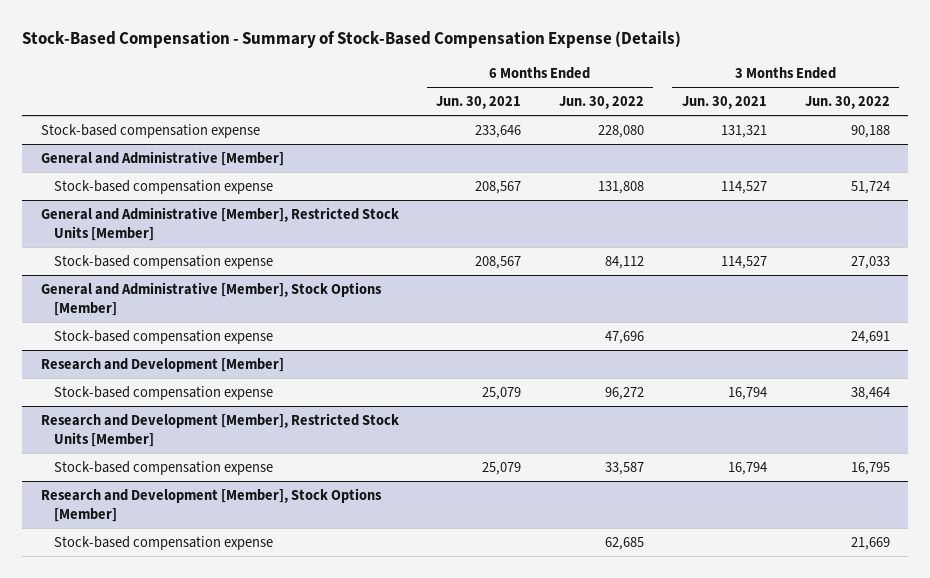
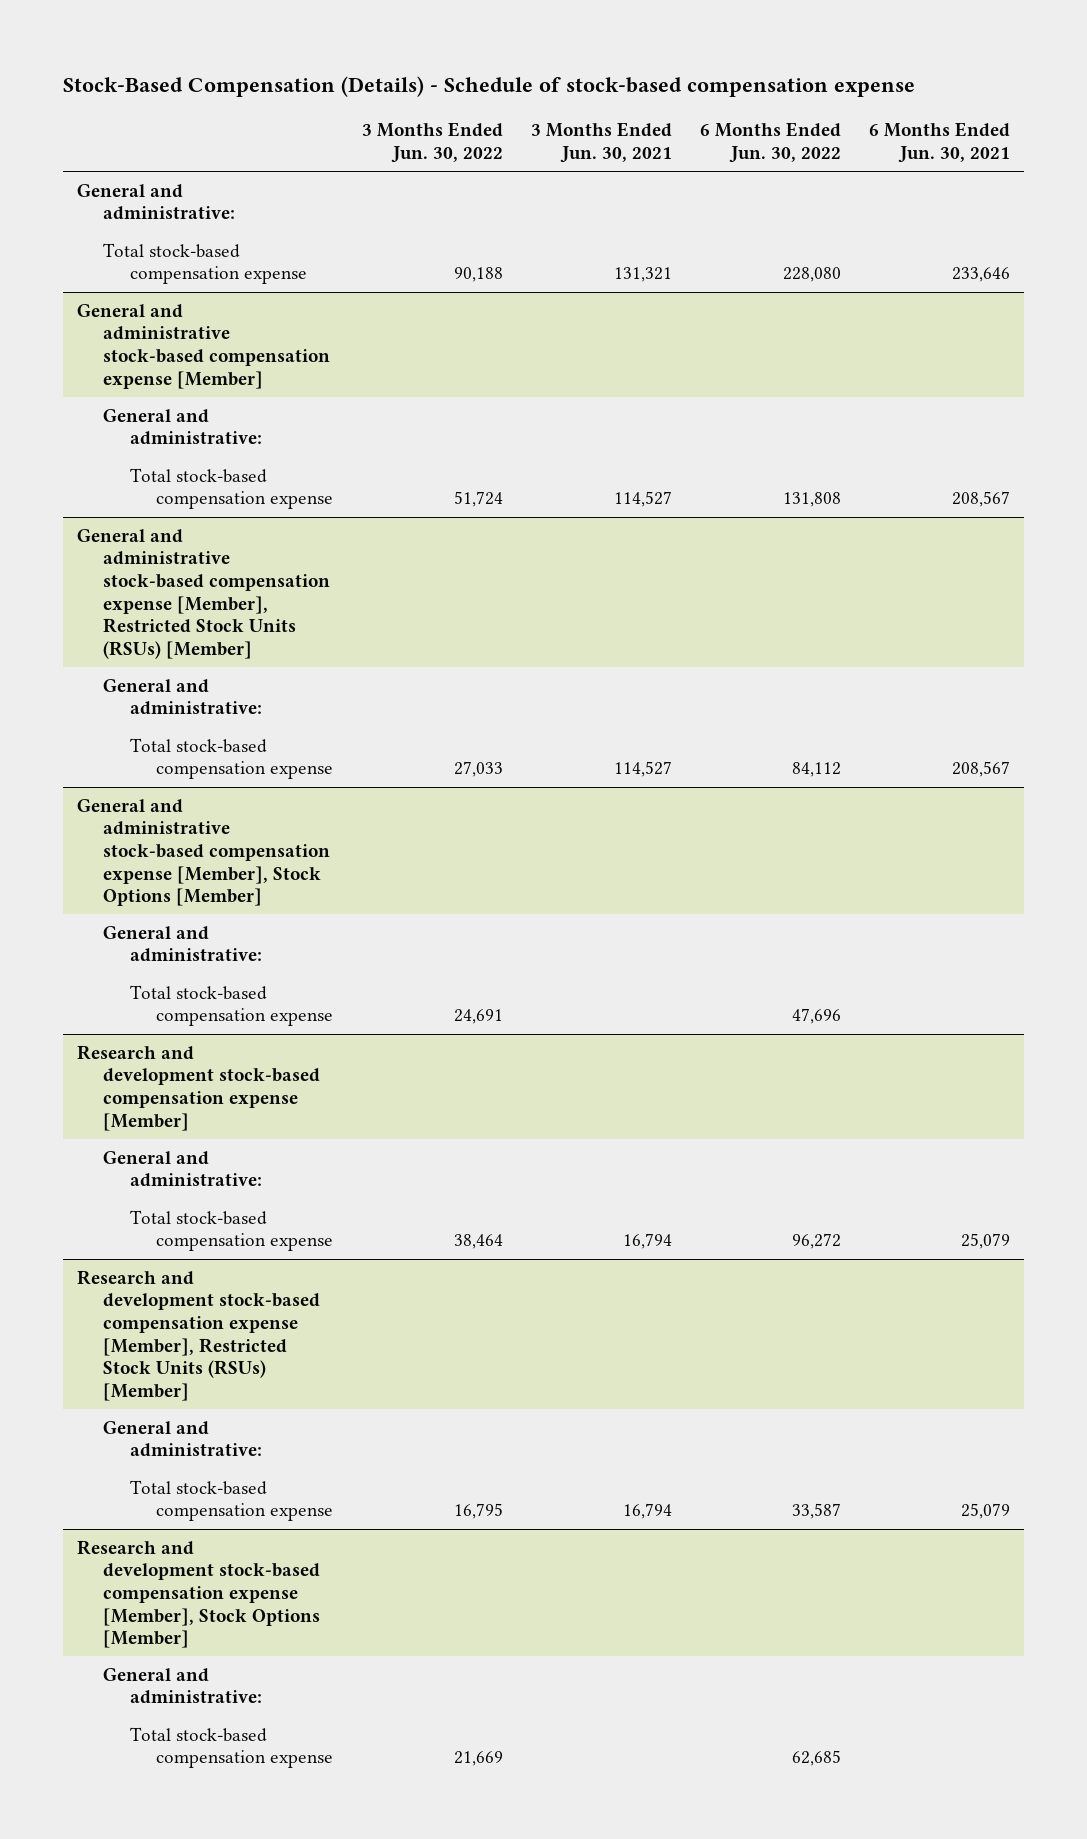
- Stock-Based Compensation - Summary of Stock-Based Compensation Expense (Details)
+ Stock-Based Compensation (Details) - Schedule of stock-based compensation expense
- | 6 Months Ended Jun. 30, 2021 | 6 Months Ended Jun. 30, 2022 | 3 Months Ended Jun. 30, 2021 | 3 Months Ended Jun. 30, 2022
+ | 3 Months Ended Jun. 30, 2022 | 3 Months Ended Jun. 30, 2021 | 6 Months Ended Jun. 30, 2022 | 6 Months Ended Jun. 30, 2021
- Stock-based compensation expense | 233,646 | 228,080 | 131,321 | 90,188
- General and Administrative [Member]
- Stock-based compensation expense | 208,567 | 131,808 | 114,527 | 51,724
- General and Administrative [Member], Restricted Stock Units [Member]
- Stock-based compensation expense | 208,567 | 84,112 | 114,527 | 27,033
- General and Administrative [Member], Stock Options [Member]
- Stock-based compensation expense | | 47,696 | | 24,691
- Research and Development [Member]
- Stock-based compensation expense | 25,079 | 96,272 | 16,794 | 38,464
- Research and Development [Member], Restricted Stock Units [Member]
- Stock-based compensation expense | 25,079 | 33,587 | 16,794 | 16,795
- Research and Development [Member], Stock Options [Member]
- Stock-based compensation expense | | 62,685 | | 21,669
+ General and administrative:
+ Total stock-based compensation expense | 90,188 | 131,321 | 228,080 | 233,646
+ General and administrative stock-based compensation expense [Member]
+ General and administrative:
+ Total stock-based compensation expense | 51,724 | 114,527 | 131,808 | 208,567
+ General and administrative stock-based compensation expense [Member], Restricted Stock Units (RSUs) [Member]
+ General and administrative:
+ Total stock-based compensation expense | 27,033 | 114,527 | 84,112 | 208,567
+ General and administrative stock-based compensation expense [Member], Stock Options [Member]
+ General and administrative:
+ Total stock-based compensation expense | 24,691 | | 47,696 |
+ Research and development stock-based compensation expense [Member]
+ General and administrative:
+ Total stock-based compensation expense | 38,464 | 16,794 | 96,272 | 25,079
+ Research and development stock-based compensation expense [Member], Restricted Stock Units (RSUs) [Member]
+ General and administrative:
+ Total stock-based compensation expense | 16,795 | 16,794 | 33,587 | 25,079
+ Research and development stock-based compensation expense [Member], Stock Options [Member]
+ General and administrative:
+ Total stock-based compensation expense | 21,669 | | 62,685 |

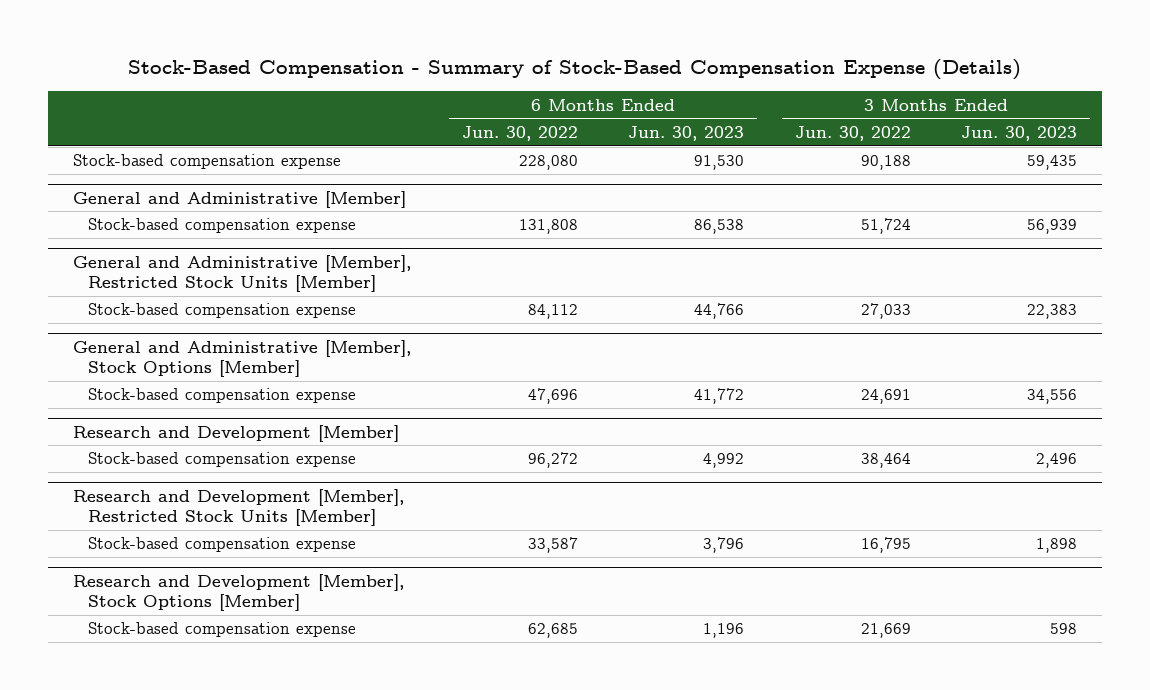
- Stock-Based Compensation (Details) - Schedule of stock-based compensation expense
+ Stock-Based Compensation - Summary of Stock-Based Compensation Expense (Details)
- | 3 Months Ended Jun. 30, 2022 | 3 Months Ended Jun. 30, 2021 | 6 Months Ended Jun. 30, 2022 | 6 Months Ended Jun. 30, 2021
+ | 6 Months Ended Jun. 30, 2022 | 6 Months Ended Jun. 30, 2023 | 3 Months Ended Jun. 30, 2022 | 3 Months Ended Jun. 30, 2023
- General and administrative:
- Total stock-based compensation expense | 90,188 | 131,321 | 228,080 | 233,646
- General and administrative stock-based compensation expense [Member]
- General and administrative:
- Total stock-based compensation expense | 51,724 | 114,527 | 131,808 | 208,567
- General and administrative stock-based compensation expense [Member], Restricted Stock Units (RSUs) [Member]
- General and administrative:
- Total stock-based compensation expense | 27,033 | 114,527 | 84,112 | 208,567
- General and administrative stock-based compensation expense [Member], Stock Options [Member]
- General and administrative:
- Total stock-based compensation expense | 24,691 | | 47,696 |
- Research and development stock-based compensation expense [Member]
- General and administrative:
- Total stock-based compensation expense | 38,464 | 16,794 | 96,272 | 25,079
- Research and development stock-based compensation expense [Member], Restricted Stock Units (RSUs) [Member]
- General and administrative:
- Total stock-based compensation expense | 16,795 | 16,794 | 33,587 | 25,079
- Research and development stock-based compensation expense [Member], Stock Options [Member]
- General and administrative:
- Total stock-based compensation expense | 21,669 | | 62,685 |
+ Stock-based compensation expense | 228,080 | 91,530 | 90,188 | 59,435
+ General and Administrative [Member]
+ Stock-based compensation expense | 131,808 | 86,538 | 51,724 | 56,939
+ General and Administrative [Member], Restricted Stock Units [Member]
+ Stock-based compensation expense | 84,112 | 44,766 | 27,033 | 22,383
+ General and Administrative [Member], Stock Options [Member]
+ Stock-based compensation expense | 47,696 | 41,772 | 24,691 | 34,556
+ Research and Development [Member]
+ Stock-based compensation expense | 96,272 | 4,992 | 38,464 | 2,496
+ Research and Development [Member], Restricted Stock Units [Member]
+ Stock-based compensation expense | 33,587 | 3,796 | 16,795 | 1,898
+ Research and Development [Member], Stock Options [Member]
+ Stock-based compensation expense | 62,685 | 1,196 | 21,669 | 598

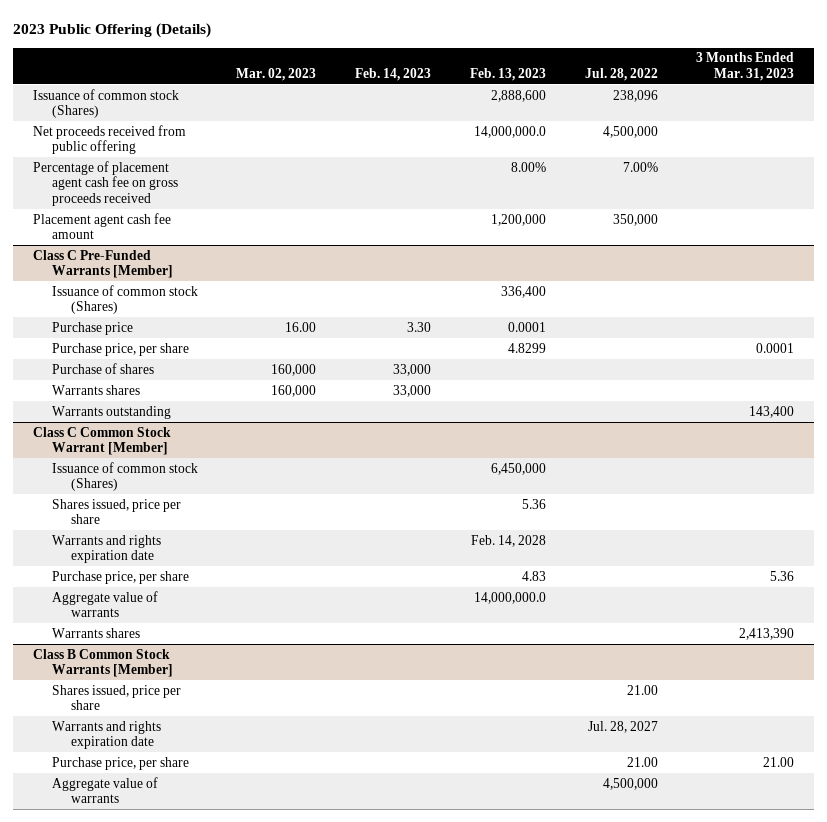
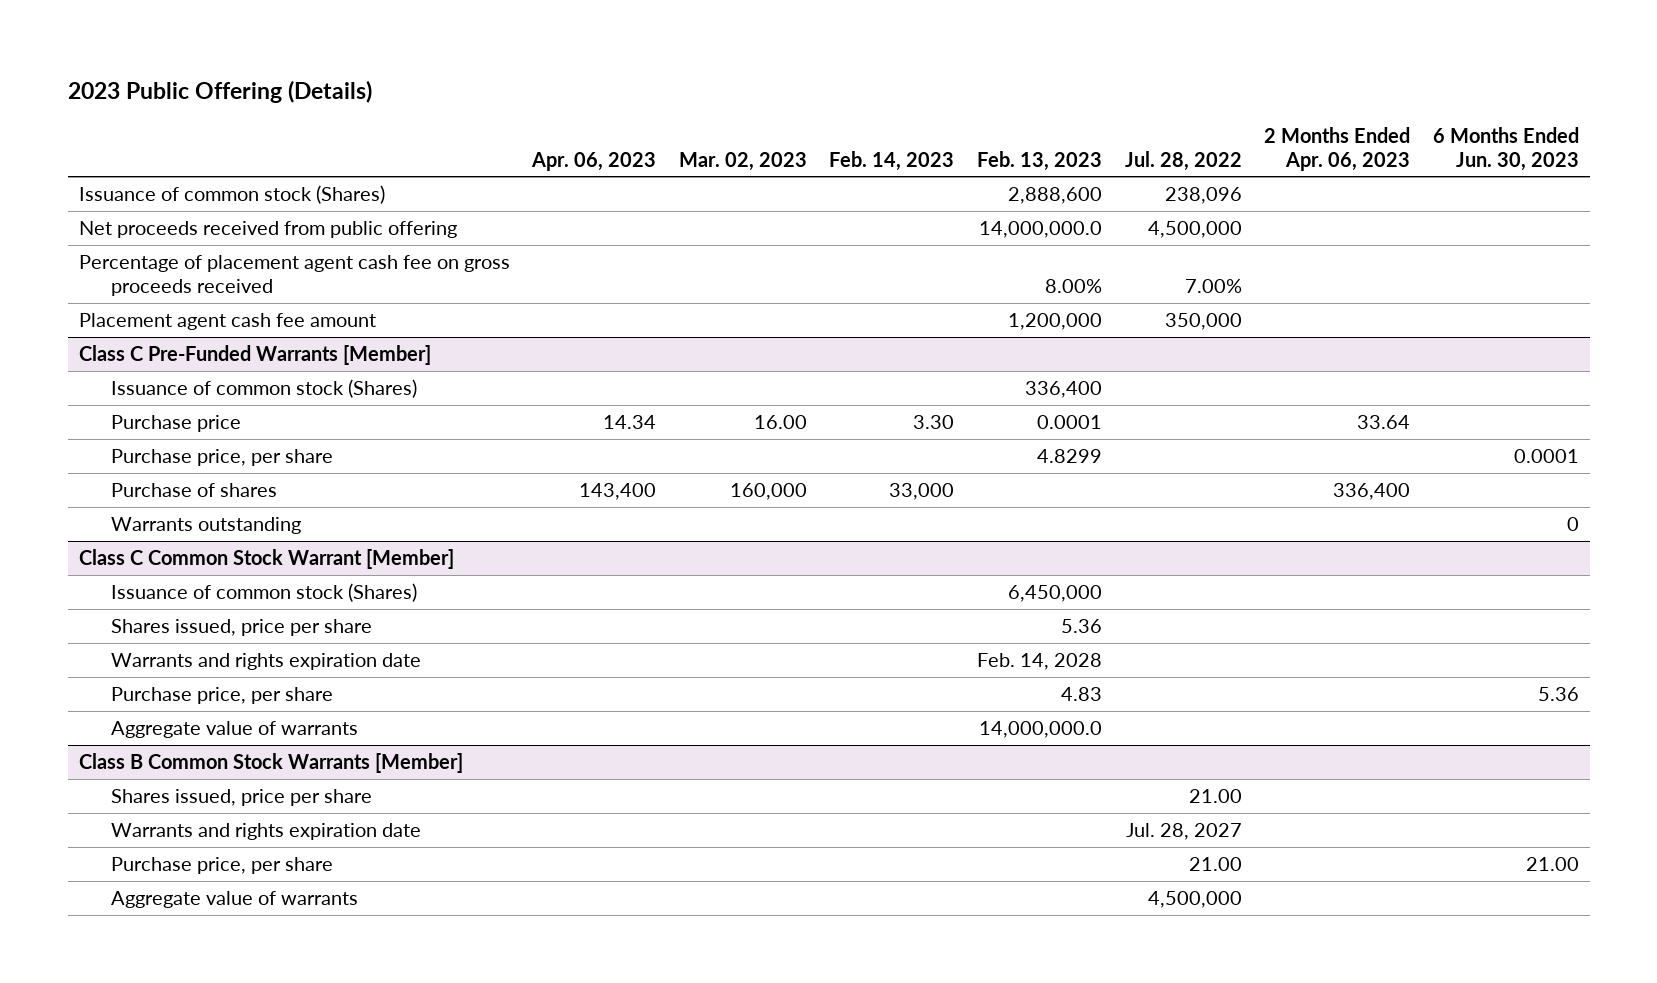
- | Mar. 02, 2023 | Feb. 14, 2023 | Feb. 13, 2023 | Jul. 28, 2022 | 3 Months Ended Mar. 31, 2023
+ | Apr. 06, 2023 | Mar. 02, 2023 | Feb. 14, 2023 | Feb. 13, 2023 | Jul. 28, 2022 | 2 Months Ended Apr. 06, 2023 | 6 Months Ended Jun. 30, 2023
@ Class C Pre-Funded Warrants [Member]
- Warrants shares | 160,000 | 33,000 | | |
@ Class C Common Stock Warrant [Member]
- Warrants shares | | | | | 2,413,390

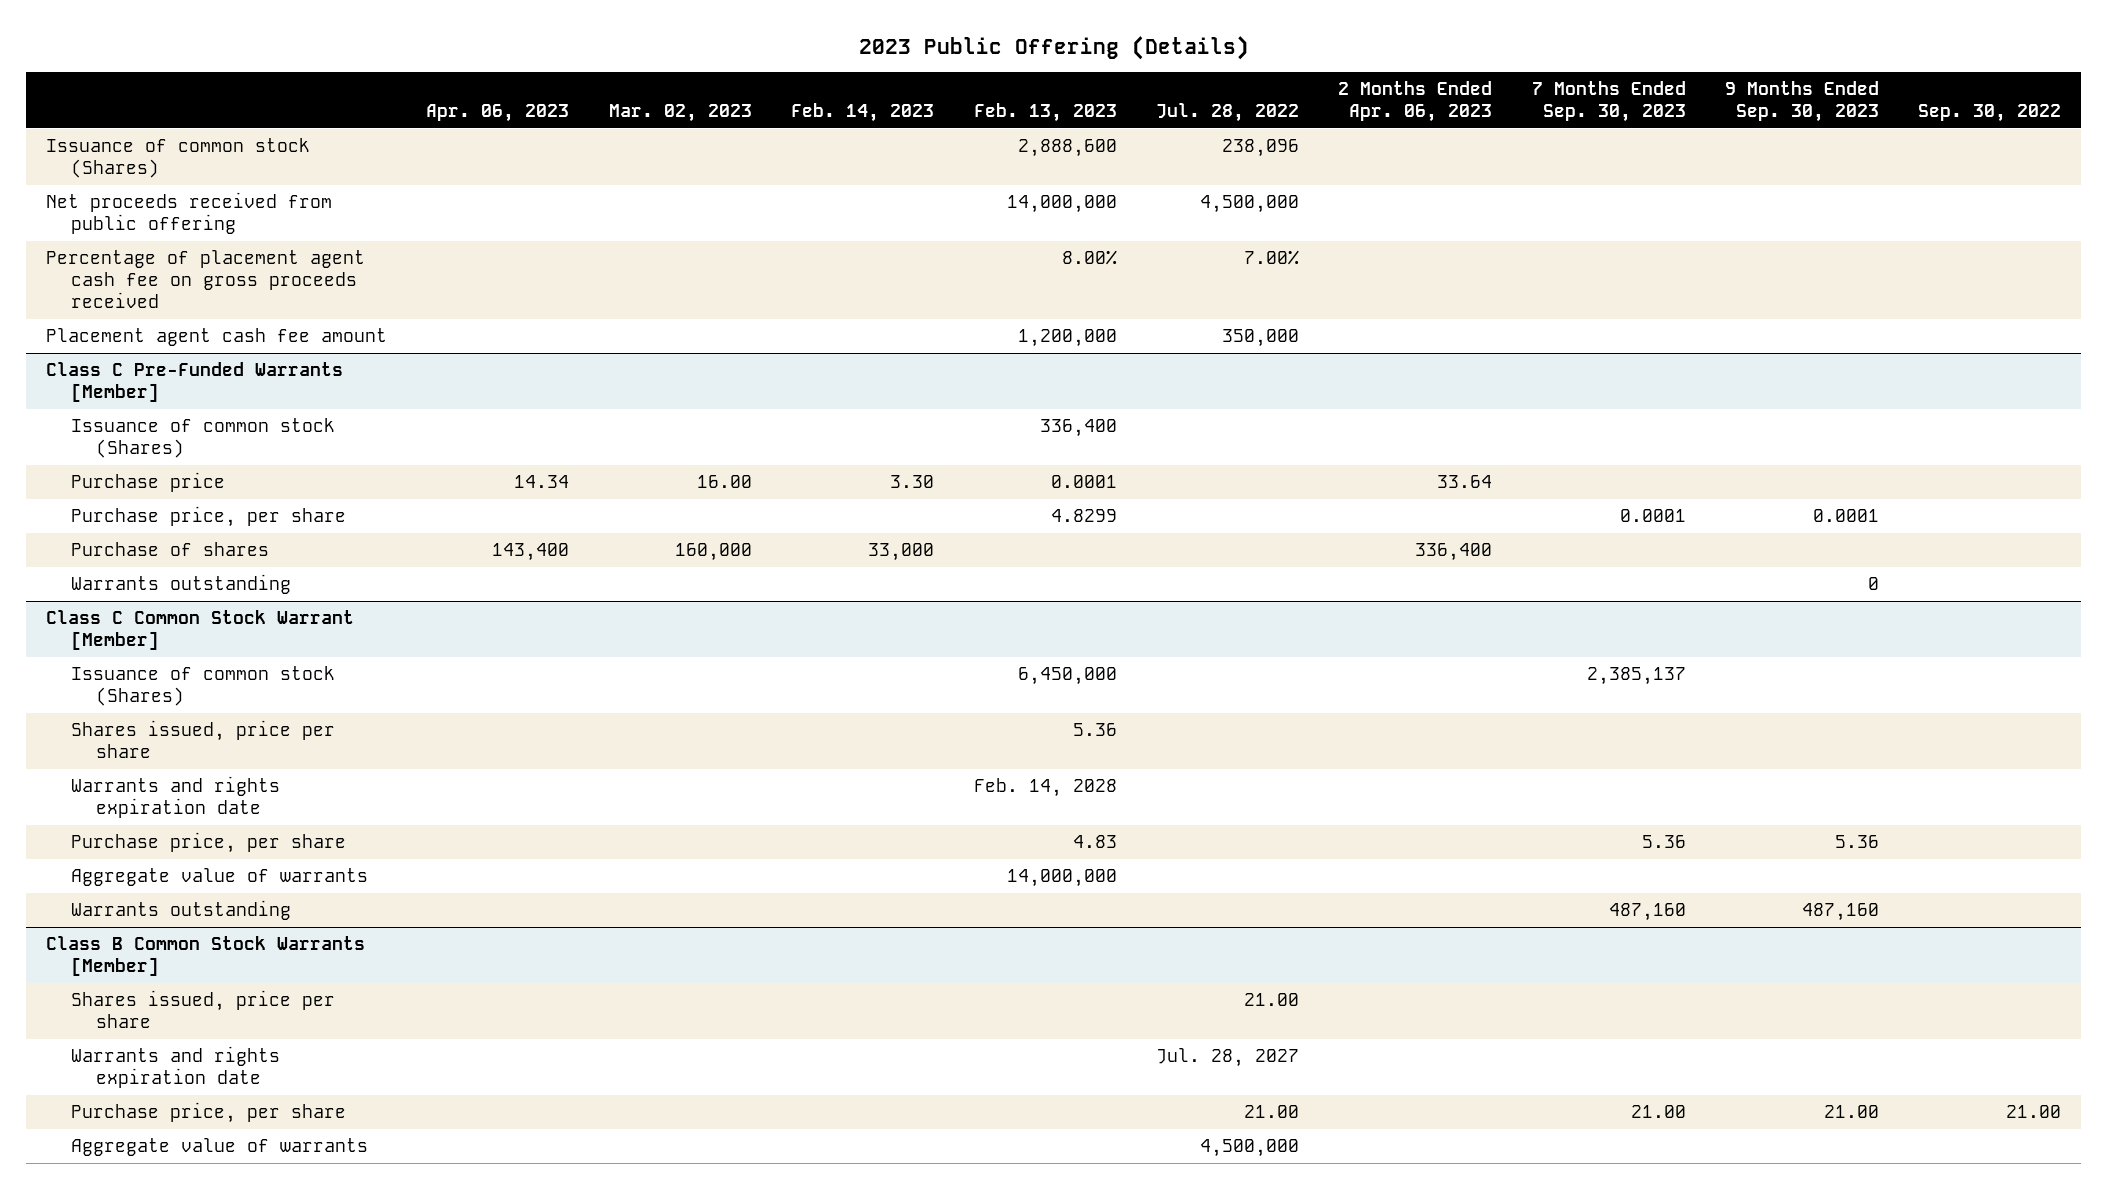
- | Apr. 06, 2023 | Mar. 02, 2023 | Feb. 14, 2023 | Feb. 13, 2023 | Jul. 28, 2022 | 2 Months Ended Apr. 06, 2023 | 6 Months Ended Jun. 30, 2023
+ | Apr. 06, 2023 | Mar. 02, 2023 | Feb. 14, 2023 | Feb. 13, 2023 | Jul. 28, 2022 | 2 Months Ended Apr. 06, 2023 | 7 Months Ended Sep. 30, 2023 | 9 Months Ended Sep. 30, 2023 | Sep. 30, 2022
- Net proceeds received from public offering | | | | 14,000,000.0 | 4,500,000 | |
+ Net proceeds received from public offering | | | | 14,000,000 | 4,500,000 | | | |
@ Class C Common Stock Warrant [Member]
- Aggregate value of warrants | | | | 14,000,000.0 | | |
+ Aggregate value of warrants | | | | 14,000,000 | | | | |
+ Warrants outstanding | | | | | | | 487,160 | 487,160 |

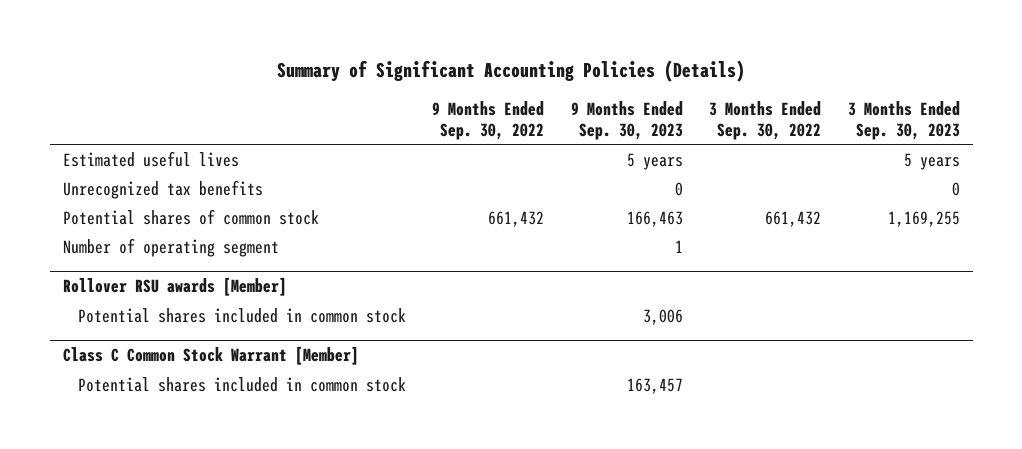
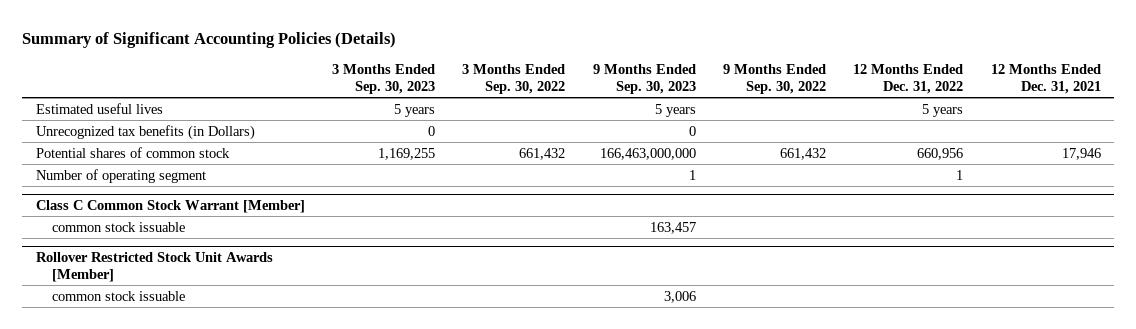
- | 9 Months Ended Sep. 30, 2022 | 9 Months Ended Sep. 30, 2023 | 3 Months Ended Sep. 30, 2022 | 3 Months Ended Sep. 30, 2023
+ | 3 Months Ended Sep. 30, 2023 | 3 Months Ended Sep. 30, 2022 | 9 Months Ended Sep. 30, 2023 | 9 Months Ended Sep. 30, 2022 | 12 Months Ended Dec. 31, 2022 | 12 Months Ended Dec. 31, 2021
- Unrecognized tax benefits | | 0 | | 0
- Potential shares of common stock | 661,432 | 166,463 | 661,432 | 1,169,255
+ Unrecognized tax benefits (in Dollars) | 0 | | 0 | | |
+ Potential shares of common stock | 1,169,255 | 661,432 | 166,463,000,000 | 661,432 | 660,956 | 17,946
- Rollover RSU awards [Member]
- Potential shares included in common stock | | 3,006 | |
@ Class C Common Stock Warrant [Member]
- Potential shares included in common stock | | 163,457 | |
+ common stock issuable | | | 163,457 | | |
+ Rollover Restricted Stock Unit Awards [Member]
+ common stock issuable | | | 3,006 | | |

